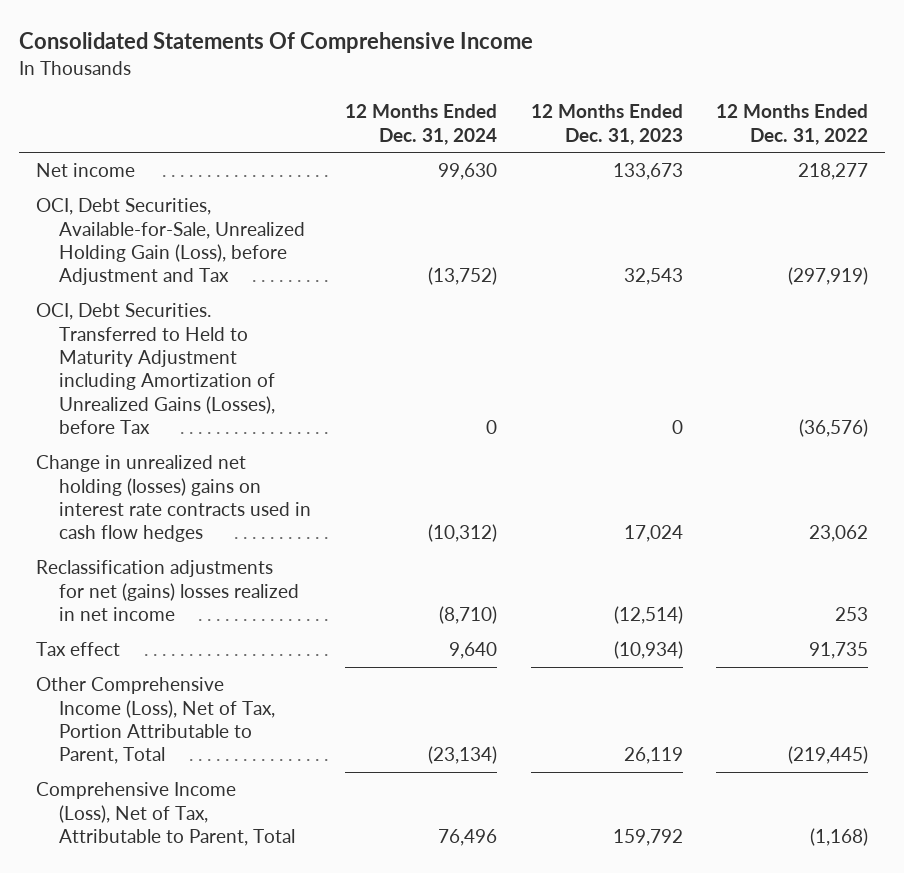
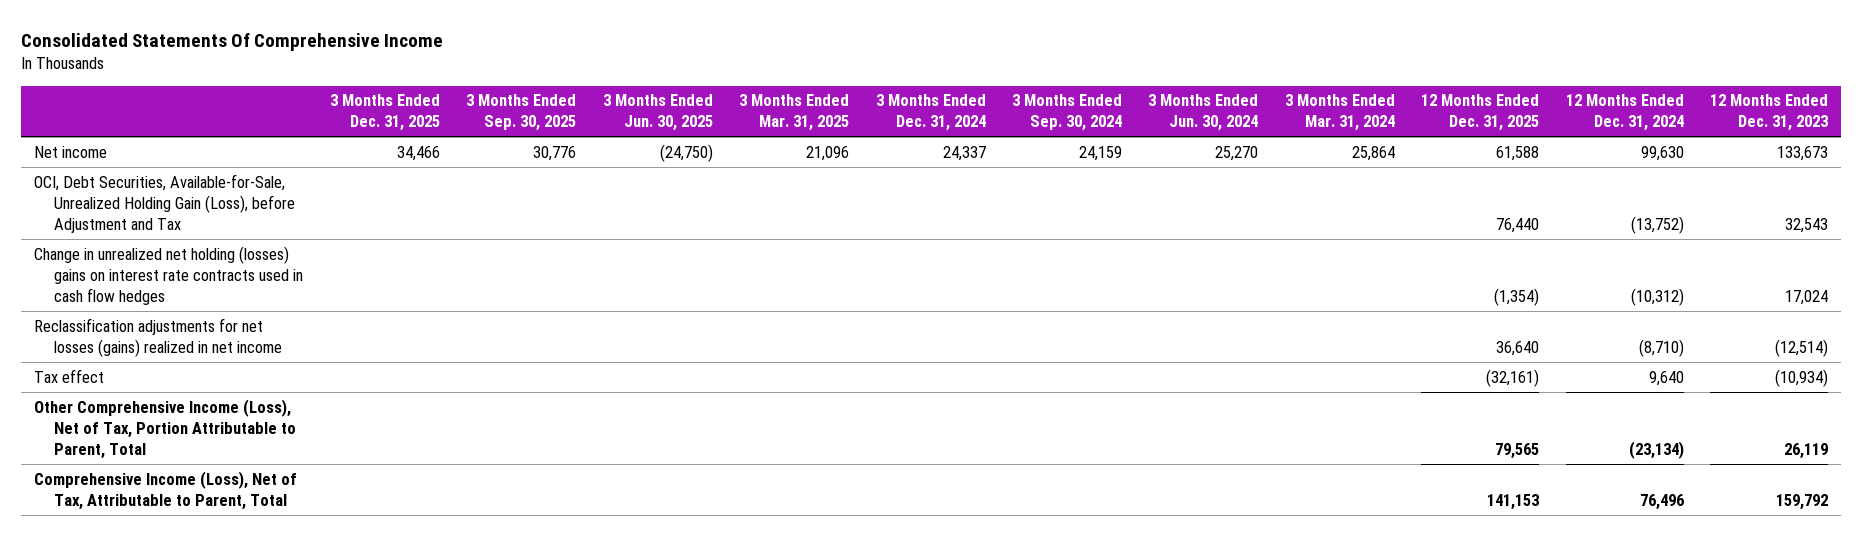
- | 12 Months Ended Dec. 31, 2024 | 12 Months Ended Dec. 31, 2023 | 12 Months Ended Dec. 31, 2022
+ | 3 Months Ended Dec. 31, 2025 | 3 Months Ended Sep. 30, 2025 | 3 Months Ended Jun. 30, 2025 | 3 Months Ended Mar. 31, 2025 | 3 Months Ended Dec. 31, 2024 | 3 Months Ended Sep. 30, 2024 | 3 Months Ended Jun. 30, 2024 | 3 Months Ended Mar. 31, 2024 | 12 Months Ended Dec. 31, 2025 | 12 Months Ended Dec. 31, 2024 | 12 Months Ended Dec. 31, 2023
- OCI, Debt Securities. Transferred to Held to Maturity Adjustment including Amortization of Unrealized Gains (Losses), before Tax | 0 | 0 | (36,576)
- Reclassification adjustments for net (gains) losses realized in net income | (8,710) | (12,514) | 253
+ Reclassification adjustments for net losses (gains) realized in net income | | | | | | | | | 36,640 | (8,710) | (12,514)

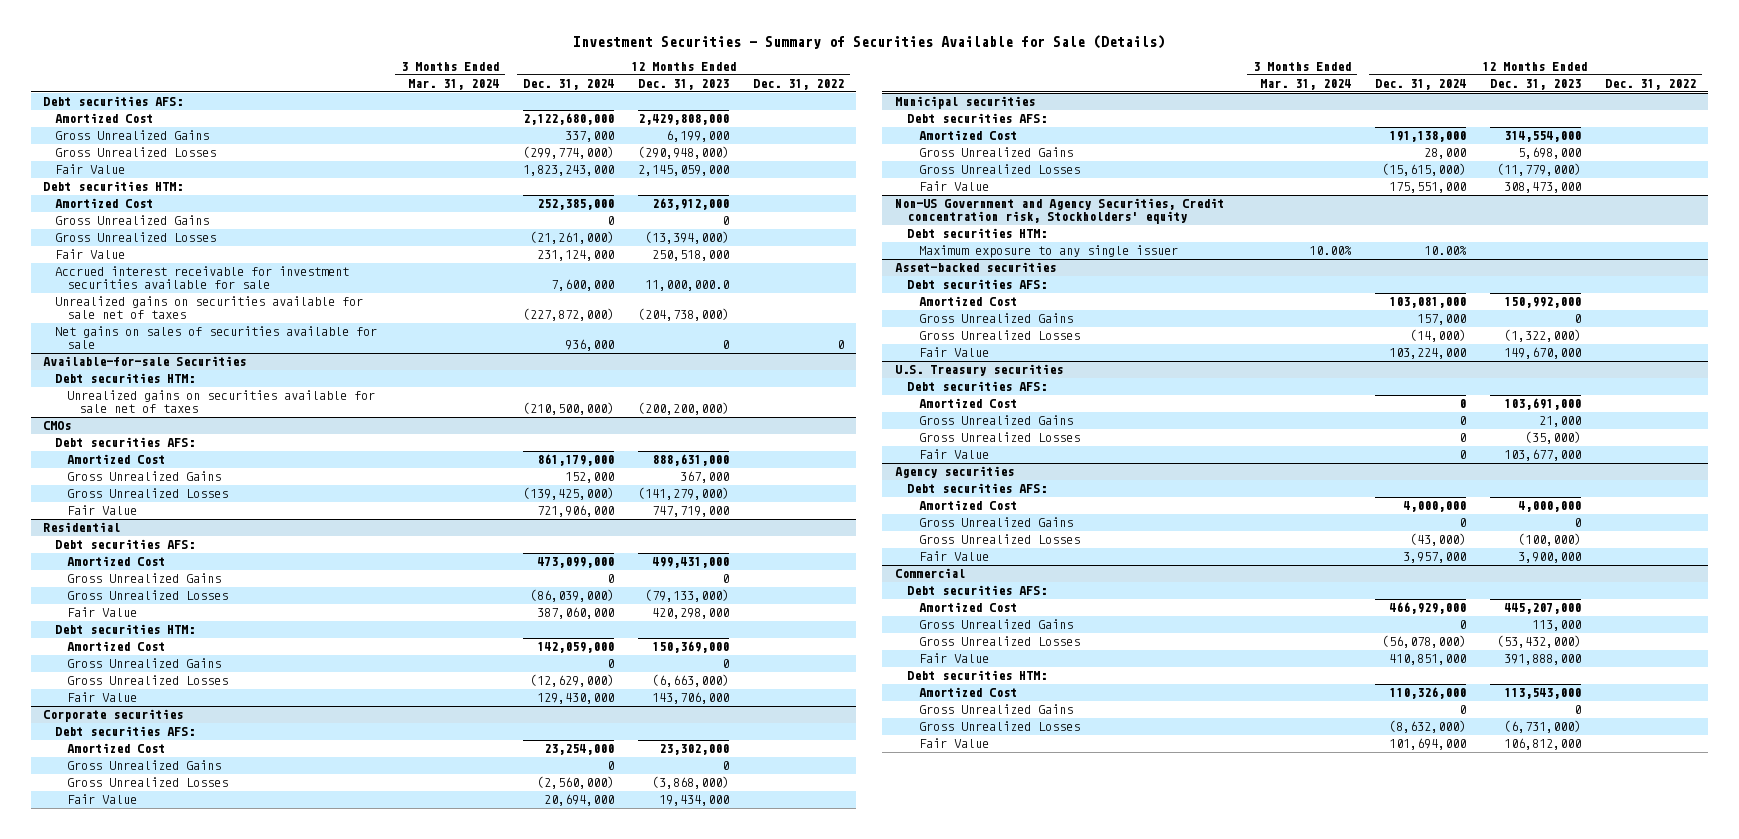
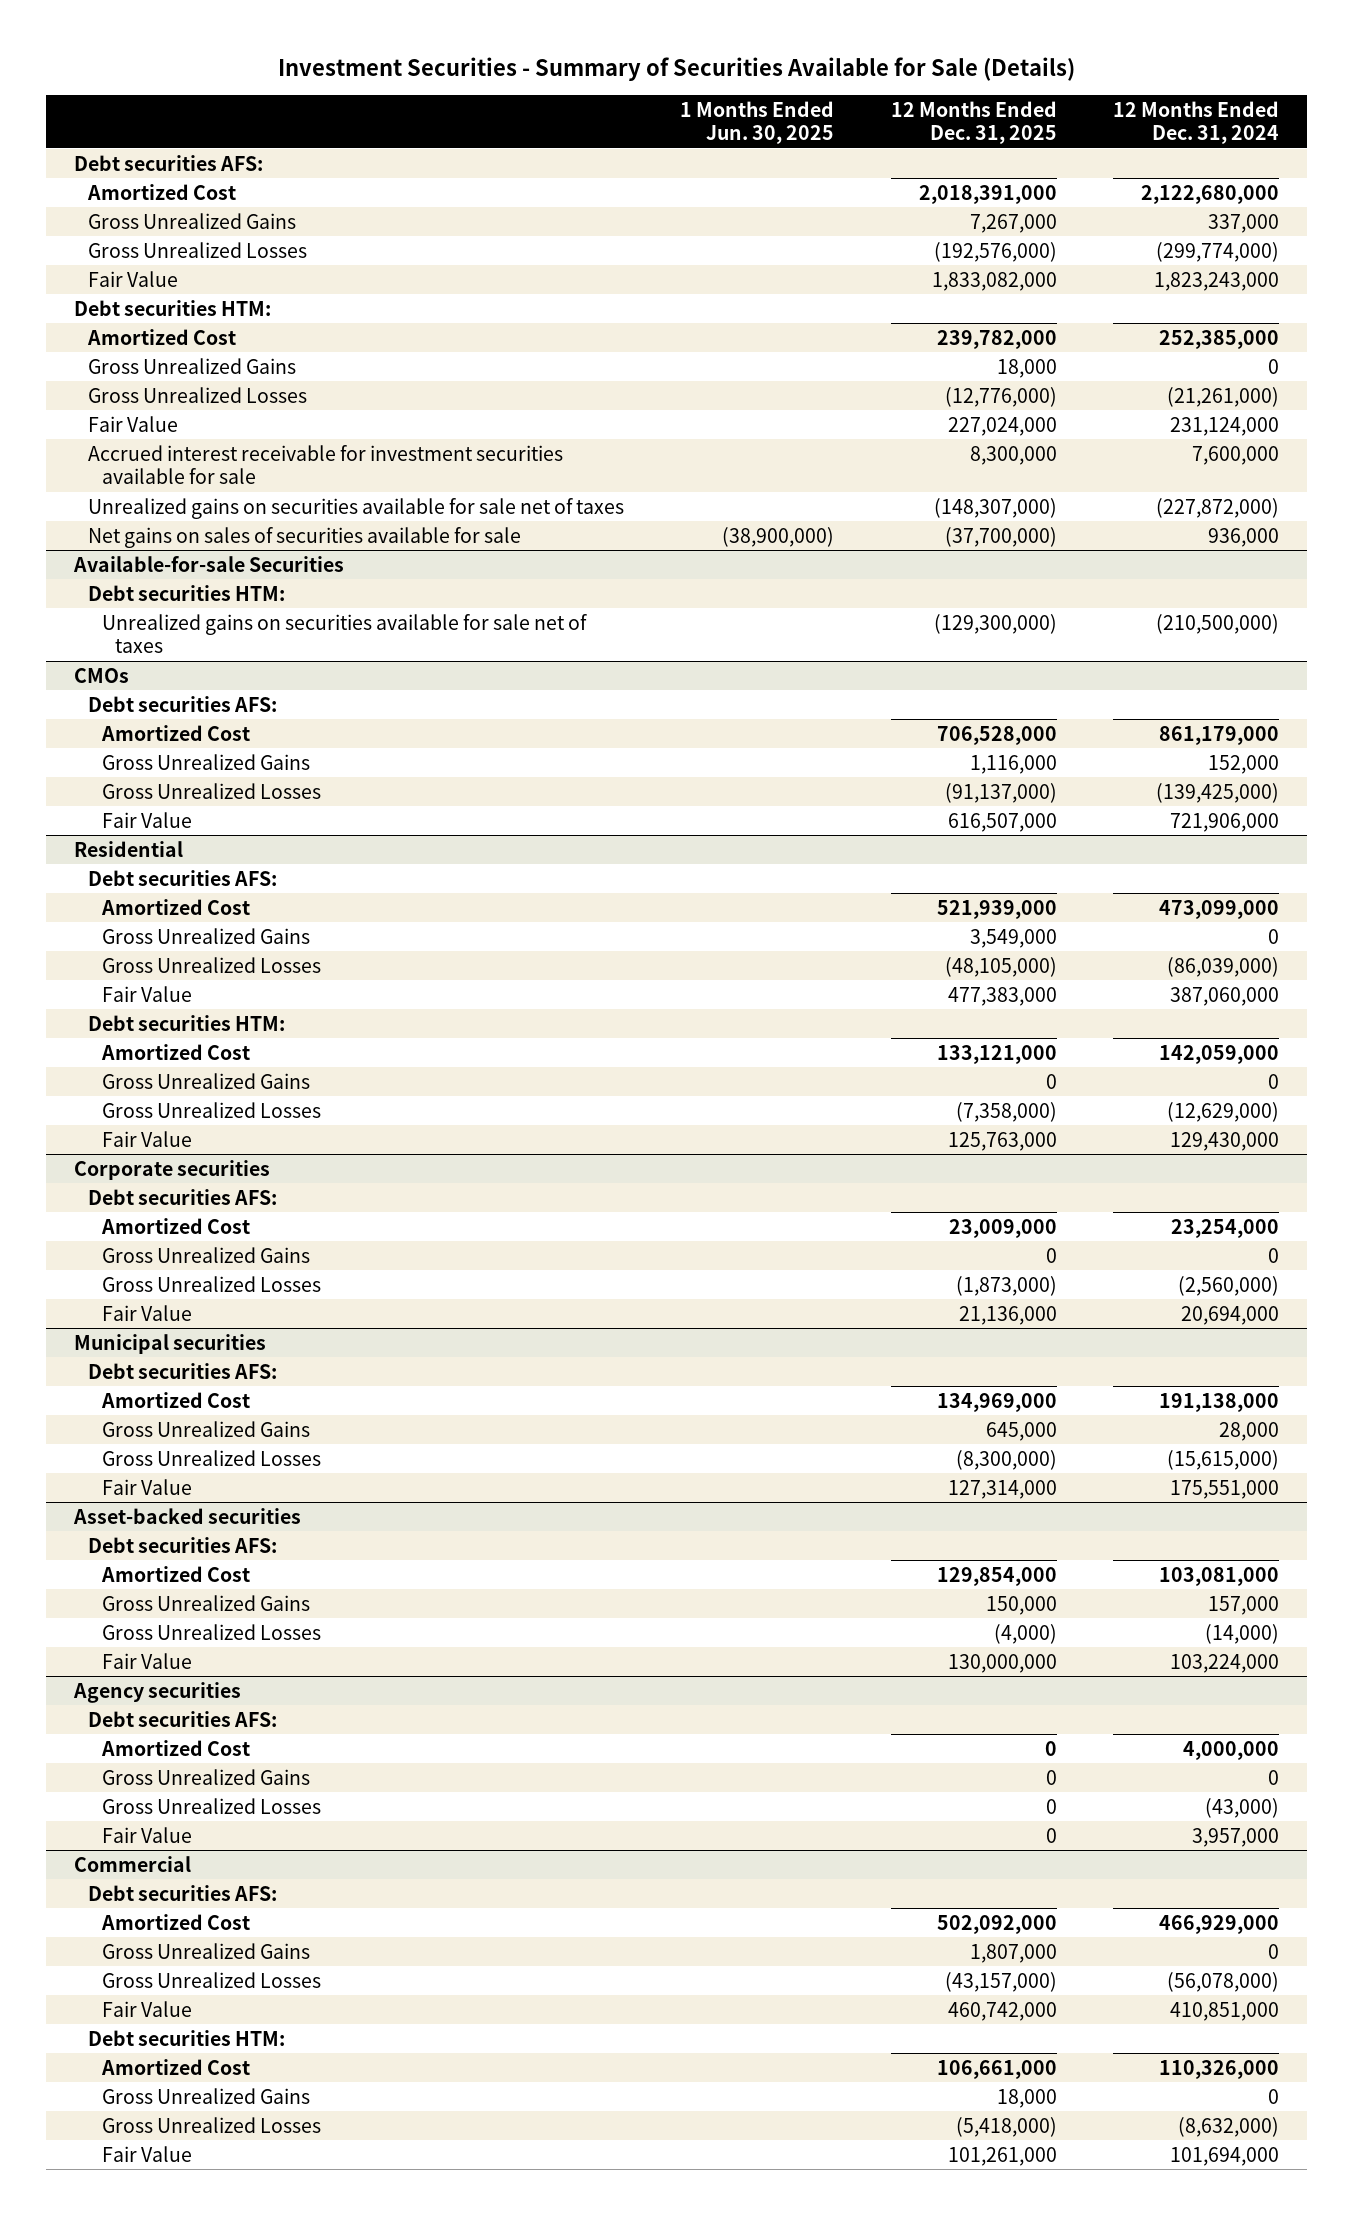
- | 3 Months Ended Mar. 31, 2024 | 12 Months Ended Dec. 31, 2024 | 12 Months Ended Dec. 31, 2023 | 12 Months Ended Dec. 31, 2022
+ | 1 Months Ended Jun. 30, 2025 | 12 Months Ended Dec. 31, 2025 | 12 Months Ended Dec. 31, 2024
- Non-US Government and Agency Securities, Credit concentration risk, Stockholders' equity
- Debt securities HTM:
- Maximum exposure to any single issuer | 10.00% | 10.00% | |
- U.S. Treasury securities
- Debt securities AFS:
- Amortized Cost | | 0 | 103,691,000 |
- Gross Unrealized Gains | | 0 | 21,000 |
- Gross Unrealized Losses | | 0 | (35,000) |
- Fair Value | | 0 | 103,677,000 |

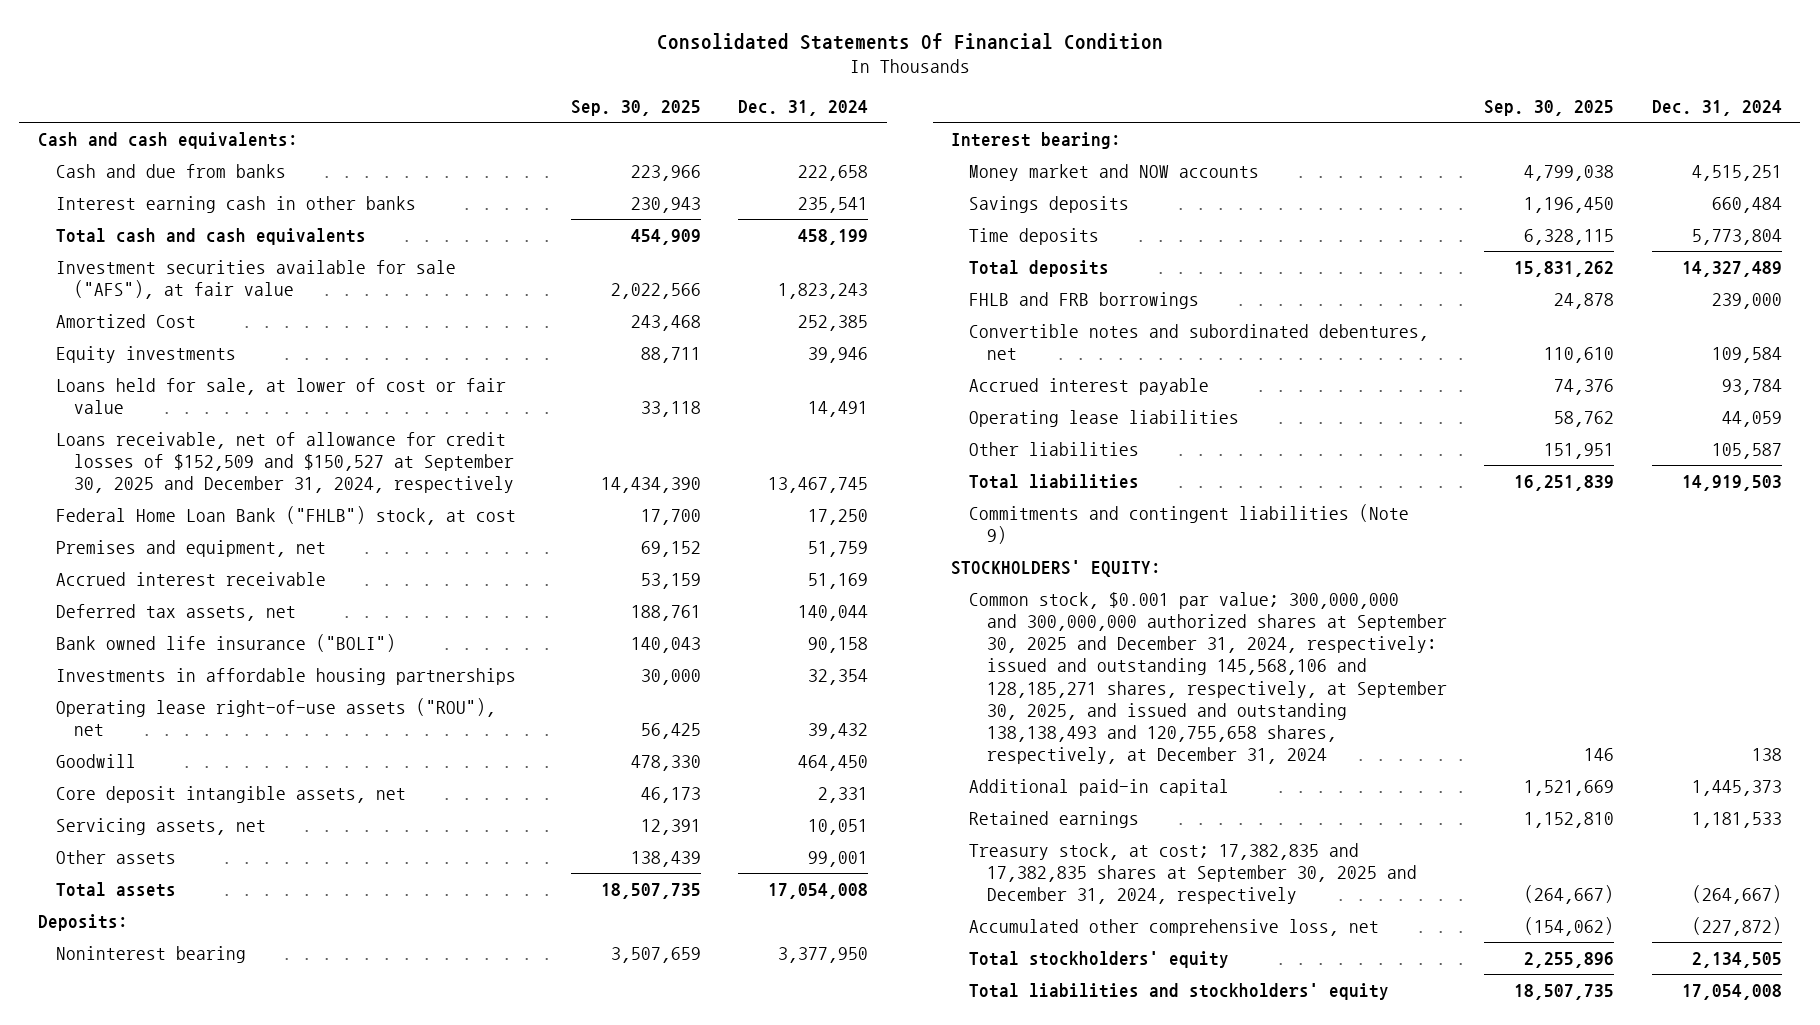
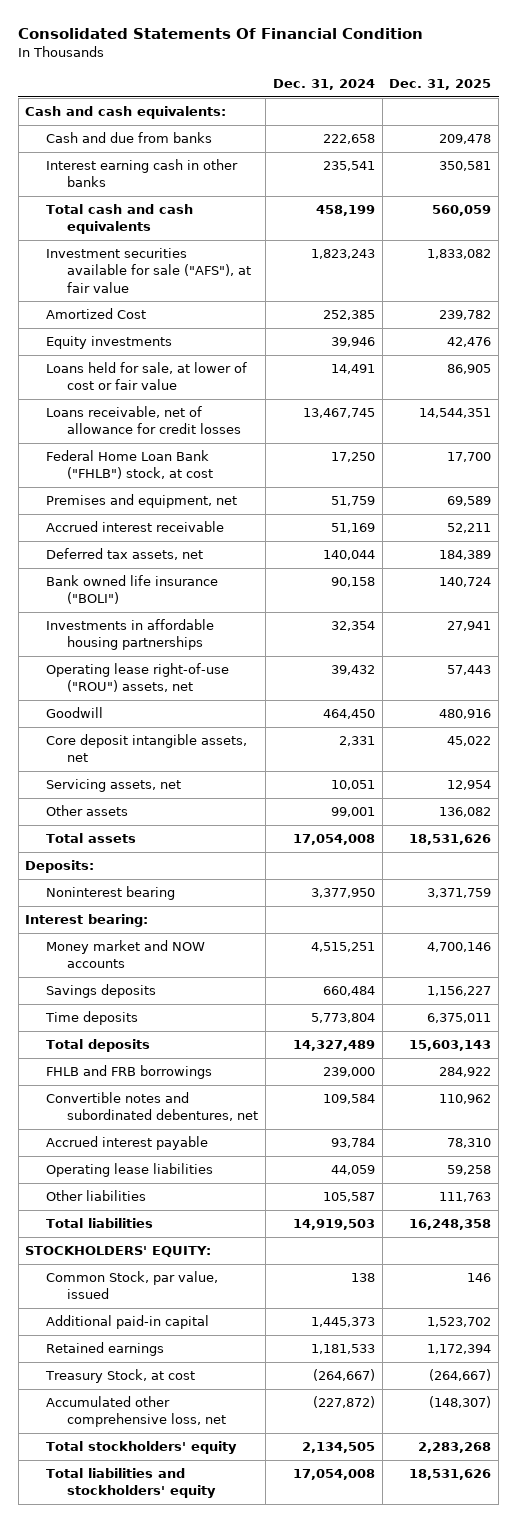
- | Sep. 30, 2025 | Dec. 31, 2024
+ | Dec. 31, 2024 | Dec. 31, 2025
- Loans receivable, net of allowance for credit losses of $152,509 and $150,527 at September 30, 2025 and December 31, 2024, respectively | 14,434,390 | 13,467,745
+ Loans receivable, net of allowance for credit losses | 13,467,745 | 14,544,351
- Operating lease right-of-use assets ("ROU"), net | 56,425 | 39,432
+ Operating lease right-of-use ("ROU") assets, net | 39,432 | 57,443
- Commitments and contingent liabilities (Note 9)
- Common stock, $0.001 par value; 300,000,000 and 300,000,000 authorized shares at September 30, 2025 and December 31, 2024, respectively: issued and outstanding 145,568,106 and 128,185,271 shares, respectively, at September 30, 2025, and issued and outstanding 138,138,493 and 120,755,658 shares, respectively, at December 31, 2024 | 146 | 138
+ Common Stock, par value, issued | 138 | 146
- Treasury stock, at cost; 17,382,835 and 17,382,835 shares at September 30, 2025 and December 31, 2024, respectively | (264,667) | (264,667)
+ Treasury Stock, at cost | (264,667) | (264,667)

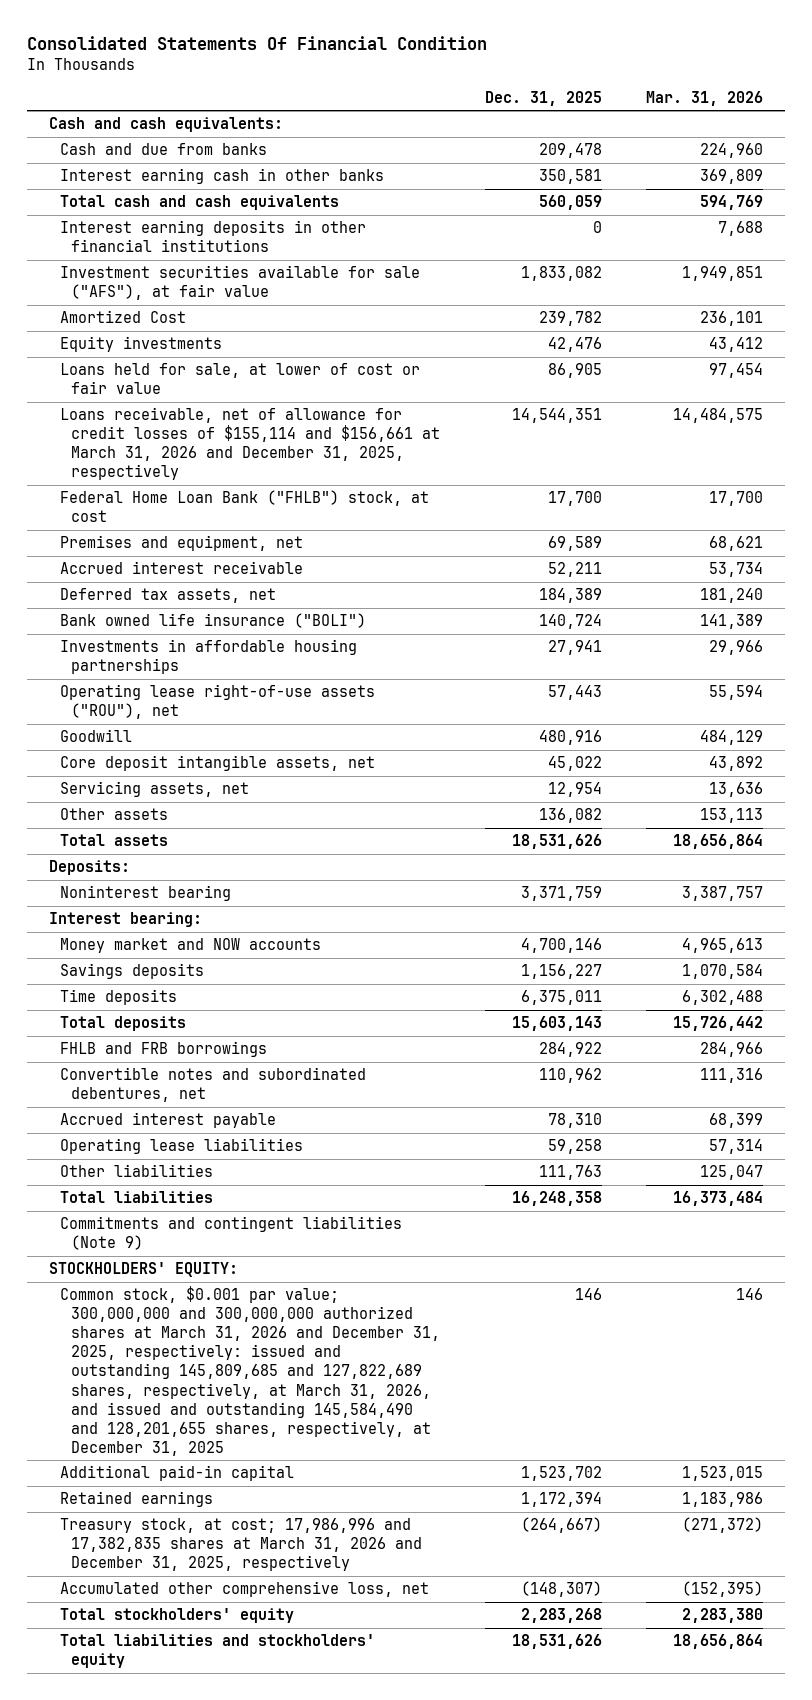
- | Dec. 31, 2024 | Dec. 31, 2025
+ | Dec. 31, 2025 | Mar. 31, 2026
+ Interest earning deposits in other financial institutions | 0 | 7,688
- Loans receivable, net of allowance for credit losses | 13,467,745 | 14,544,351
+ Loans receivable, net of allowance for credit losses of $155,114 and $156,661 at March 31, 2026 and December 31, 2025, respectively | 14,544,351 | 14,484,575
- Operating lease right-of-use ("ROU") assets, net | 39,432 | 57,443
+ Operating lease right-of-use assets ("ROU"), net | 57,443 | 55,594
+ Commitments and contingent liabilities (Note 9)
- Common Stock, par value, issued | 138 | 146
+ Common stock, $0.001 par value; 300,000,000 and 300,000,000 authorized shares at March 31, 2026 and December 31, 2025, respectively: issued and outstanding 145,809,685 and 127,822,689 shares, respectively, at March 31, 2026, and issued and outstanding 145,584,490 and 128,201,655 shares, respectively, at December 31, 2025 | 146 | 146
- Treasury Stock, at cost | (264,667) | (264,667)
+ Treasury stock, at cost; 17,986,996 and 17,382,835 shares at March 31, 2026 and December 31, 2025, respectively | (264,667) | (271,372)

